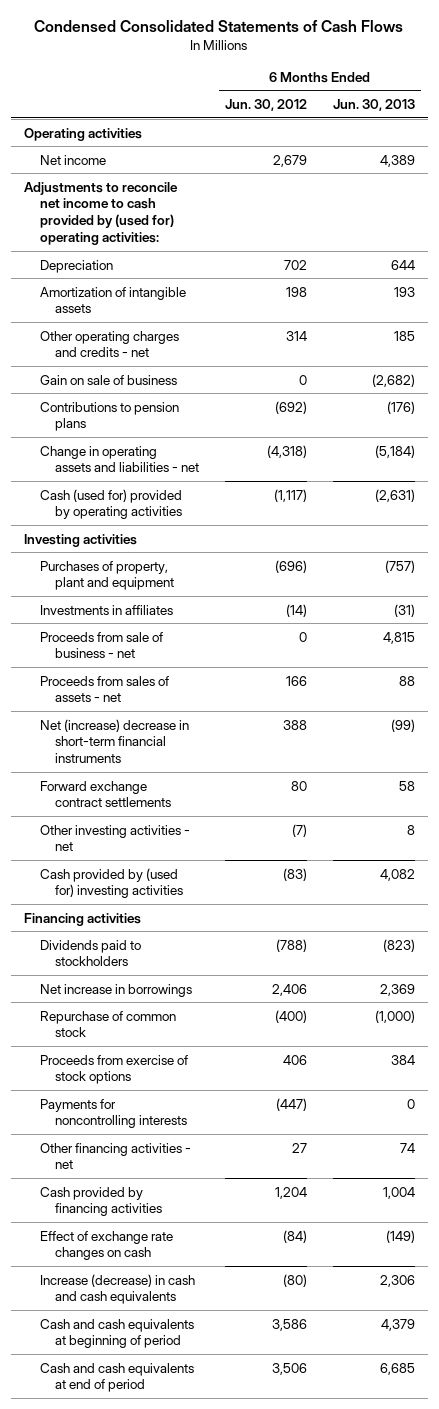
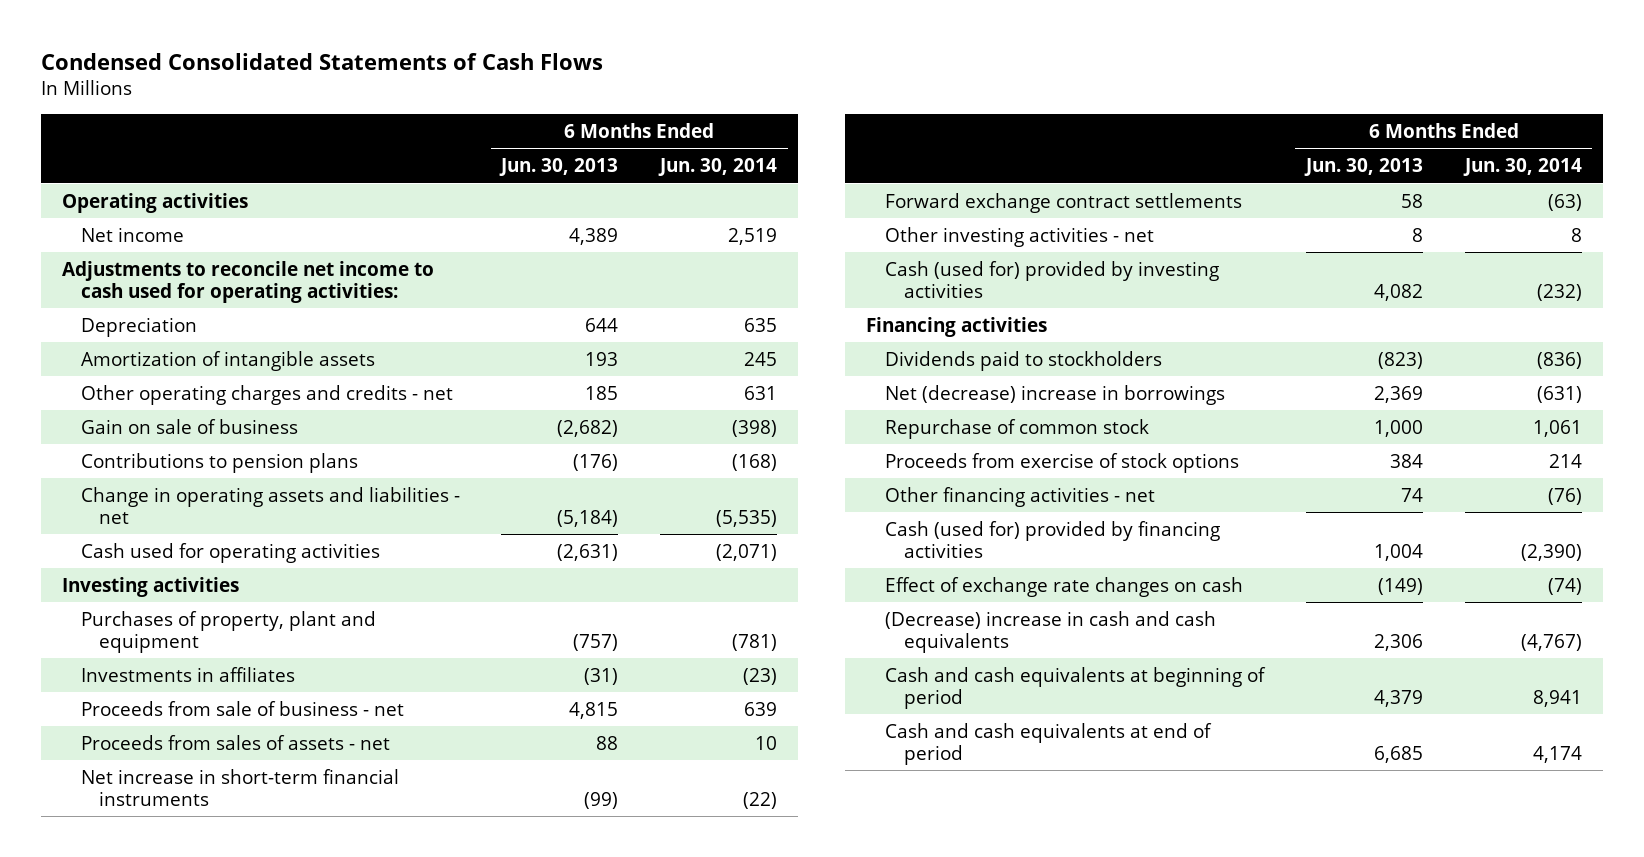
- | 6 Months Ended Jun. 30, 2012 | 6 Months Ended Jun. 30, 2013
+ | 6 Months Ended Jun. 30, 2013 | 6 Months Ended Jun. 30, 2014
- Adjustments to reconcile net income to cash provided by (used for) operating activities:
+ Adjustments to reconcile net income to cash used for operating activities:
- Cash (used for) provided by operating activities | (1,117) | (2,631)
+ Cash used for operating activities | (2,631) | (2,071)
- Net (increase) decrease in short-term financial instruments | 388 | (99)
+ Net increase in short-term financial instruments | (99) | (22)
- Cash provided by (used for) investing activities | (83) | 4,082
+ Cash (used for) provided by investing activities | 4,082 | (232)
- Net increase in borrowings | 2,406 | 2,369
- Repurchase of common stock | (400) | (1,000)
+ Net (decrease) increase in borrowings | 2,369 | (631)
+ Repurchase of common stock | 1,000 | 1,061
- Payments for noncontrolling interests | (447) | 0
- Cash provided by financing activities | 1,204 | 1,004
+ Cash (used for) provided by financing activities | 1,004 | (2,390)
- Increase (decrease) in cash and cash equivalents | (80) | 2,306
+ (Decrease) increase in cash and cash equivalents | 2,306 | (4,767)

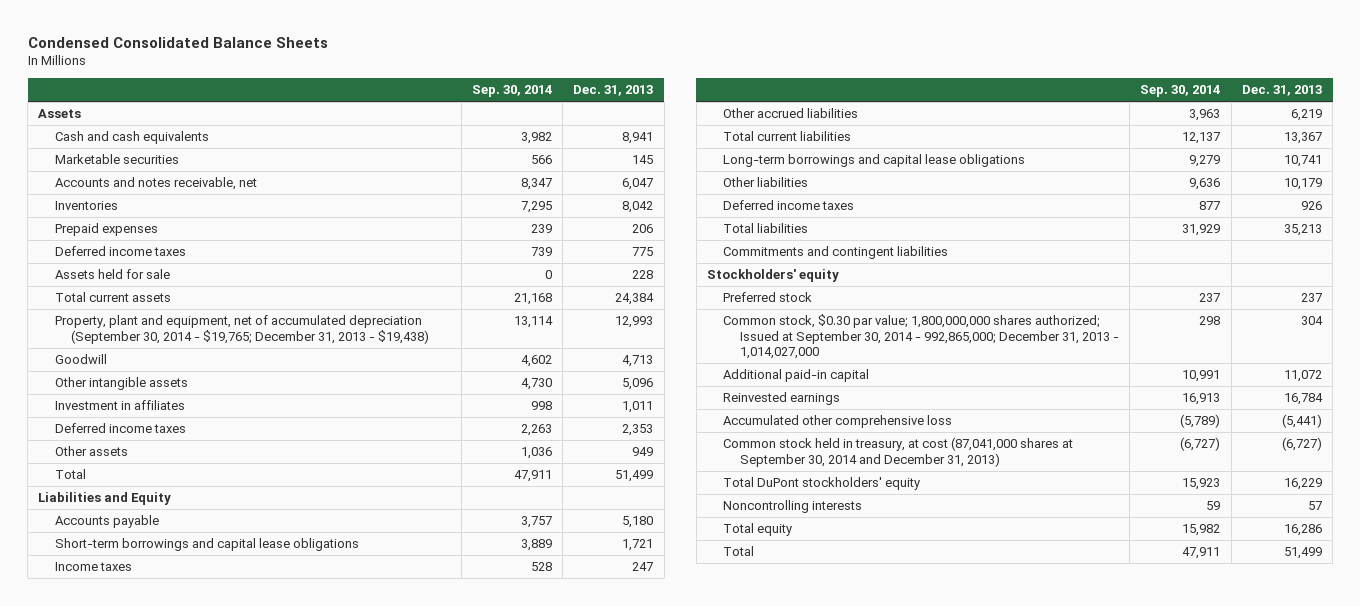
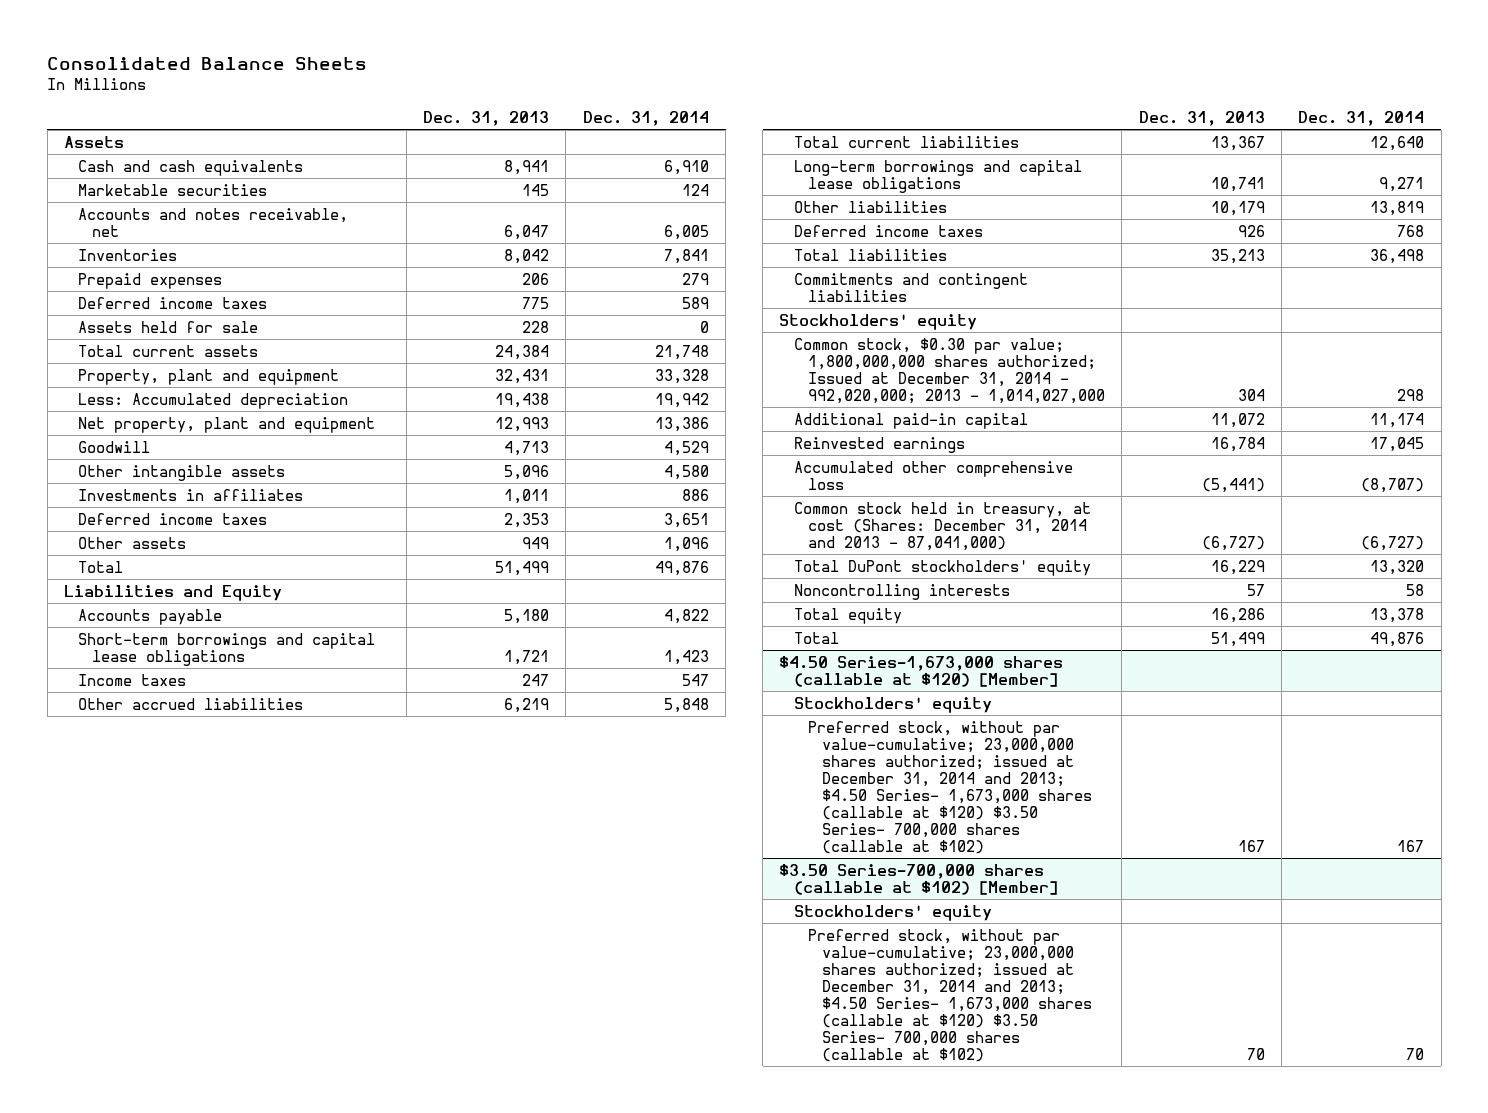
- Condensed Consolidated Balance Sheets
+ Consolidated Balance Sheets
- | Sep. 30, 2014 | Dec. 31, 2013
+ | Dec. 31, 2013 | Dec. 31, 2014
- Property, plant and equipment, net of accumulated depreciation (September 30, 2014 - $19,765; December 31, 2013 - $19,438) | 13,114 | 12,993
+ Property, plant and equipment | 32,431 | 33,328
+ Less: Accumulated depreciation | 19,438 | 19,942
+ Net property, plant and equipment | 12,993 | 13,386
- Investment in affiliates | 998 | 1,011
+ Investments in affiliates | 1,011 | 886
- Preferred stock | 237 | 237
- Common stock, $0.30 par value; 1,800,000,000 shares authorized; Issued at September 30, 2014 - 992,865,000; December 31, 2013 - 1,014,027,000 | 298 | 304
+ Common stock, $0.30 par value; 1,800,000,000 shares authorized; Issued at December 31, 2014 - 992,020,000; 2013 - 1,014,027,000 | 304 | 298
- Common stock held in treasury, at cost (87,041,000 shares at September 30, 2014 and December 31, 2013) | (6,727) | (6,727)
+ Common stock held in treasury, at cost (Shares: December 31, 2014 and 2013 - 87,041,000) | (6,727) | (6,727)
+ $4.50 Series-1,673,000 shares (callable at $120) [Member]
+ Stockholders' equity
+ Preferred stock, without par value-cumulative; 23,000,000 shares authorized; issued at December 31, 2014 and 2013; $4.50 Series- 1,673,000 shares (callable at $120) $3.50 Series- 700,000 shares (callable at $102) | 167 | 167
+ $3.50 Series-700,000 shares (callable at $102) [Member]
+ Stockholders' equity
+ Preferred stock, without par value-cumulative; 23,000,000 shares authorized; issued at December 31, 2014 and 2013; $4.50 Series- 1,673,000 shares (callable at $120) $3.50 Series- 700,000 shares (callable at $102) | 70 | 70

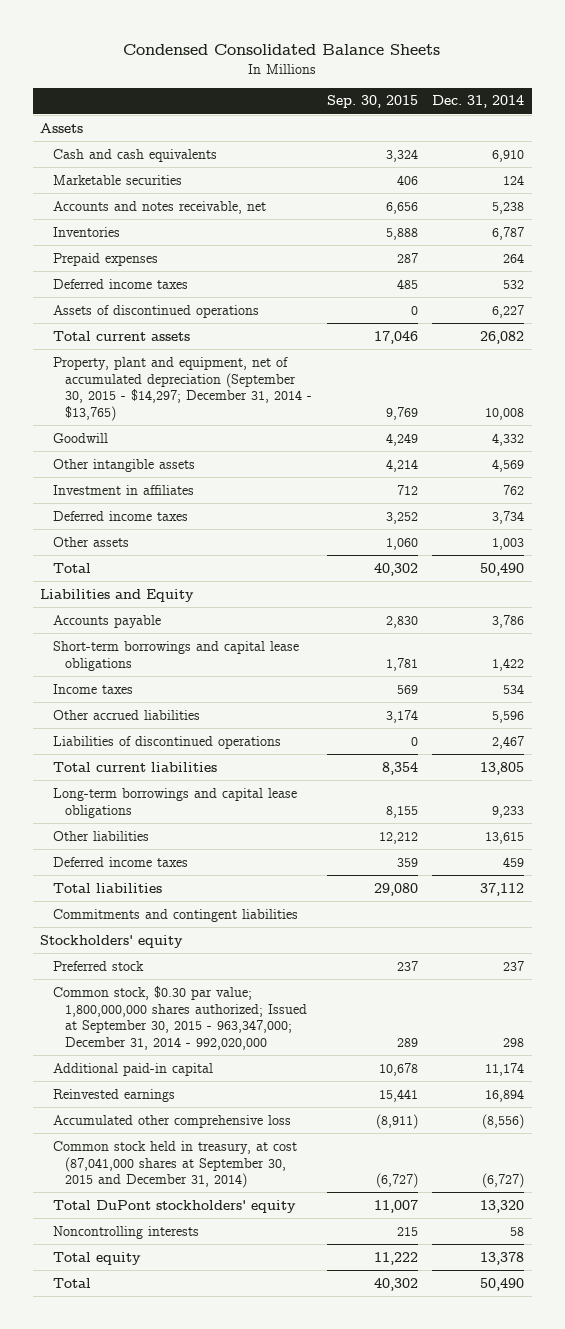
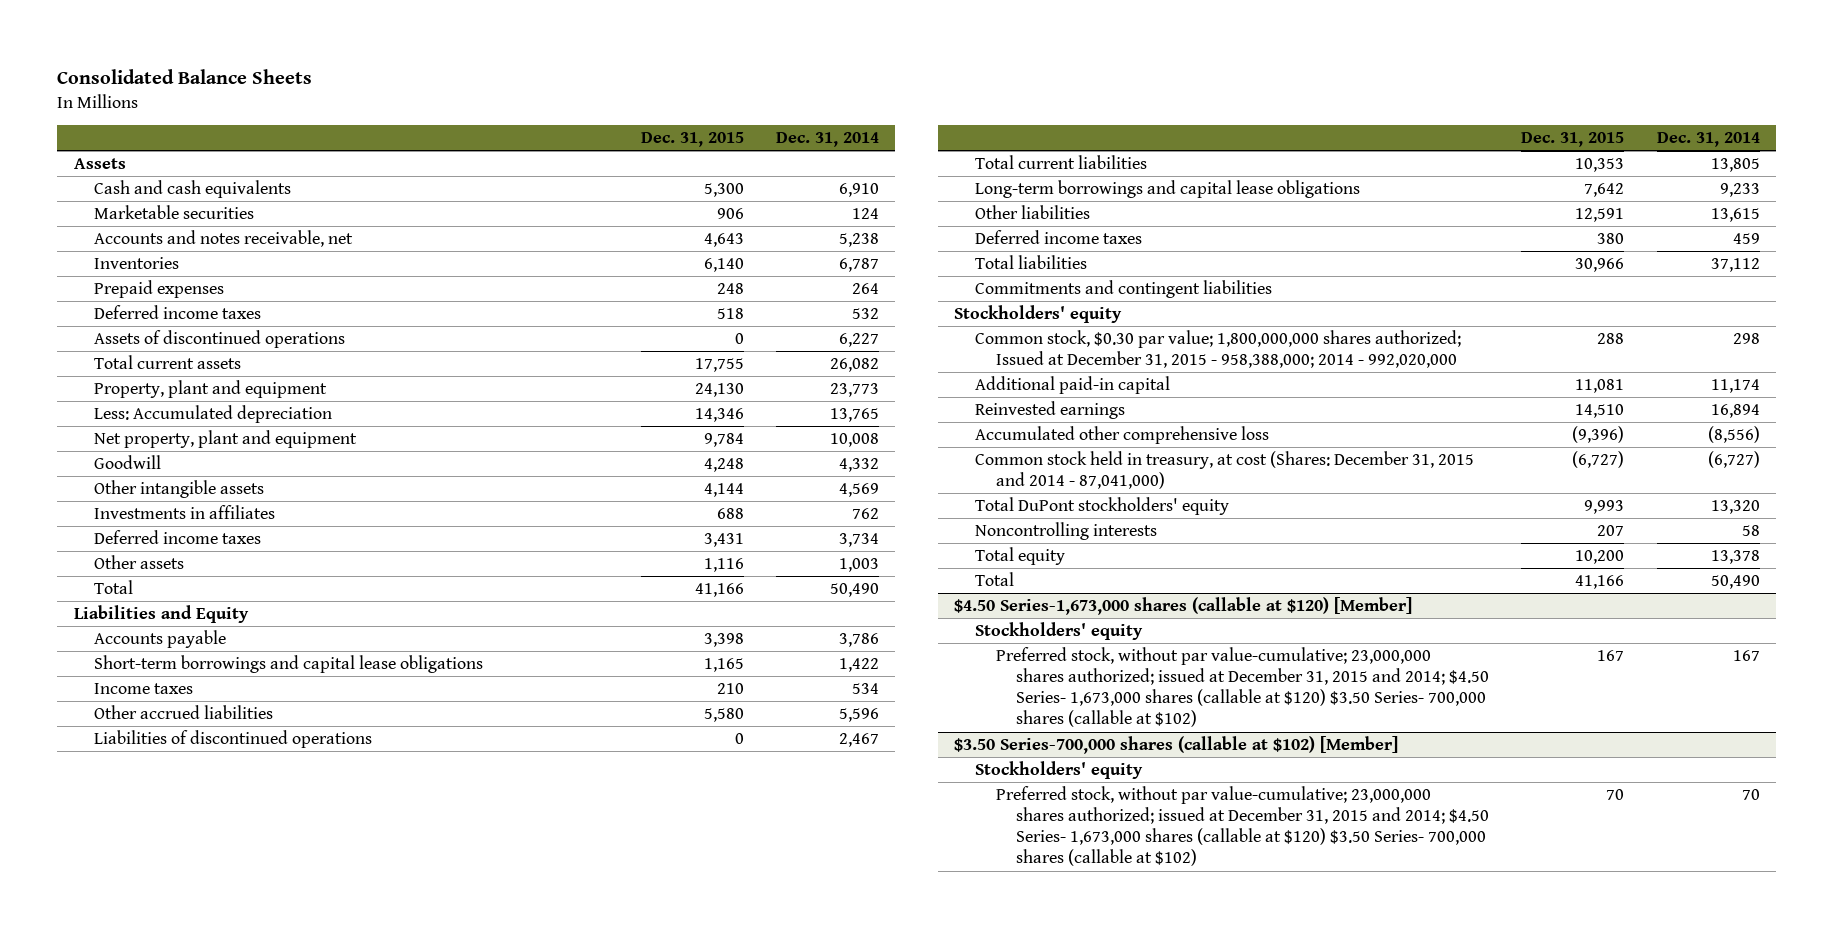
- Condensed Consolidated Balance Sheets
+ Consolidated Balance Sheets
- | Sep. 30, 2015 | Dec. 31, 2014
+ | Dec. 31, 2015 | Dec. 31, 2014
- Property, plant and equipment, net of accumulated depreciation (September 30, 2015 - $14,297; December 31, 2014 - $13,765) | 9,769 | 10,008
+ Property, plant and equipment | 24,130 | 23,773
+ Less: Accumulated depreciation | 14,346 | 13,765
+ Net property, plant and equipment | 9,784 | 10,008
- Investment in affiliates | 712 | 762
+ Investments in affiliates | 688 | 762
- Preferred stock | 237 | 237
- Common stock, $0.30 par value; 1,800,000,000 shares authorized; Issued at September 30, 2015 - 963,347,000; December 31, 2014 - 992,020,000 | 289 | 298
+ Common stock, $0.30 par value; 1,800,000,000 shares authorized; Issued at December 31, 2015 - 958,388,000; 2014 - 992,020,000 | 288 | 298
- Common stock held in treasury, at cost (87,041,000 shares at September 30, 2015 and December 31, 2014) | (6,727) | (6,727)
+ Common stock held in treasury, at cost (Shares: December 31, 2015 and 2014 - 87,041,000) | (6,727) | (6,727)
+ $4.50 Series-1,673,000 shares (callable at $120) [Member]
+ Stockholders' equity
+ Preferred stock, without par value-cumulative; 23,000,000 shares authorized; issued at December 31, 2015 and 2014; $4.50 Series- 1,673,000 shares (callable at $120) $3.50 Series- 700,000 shares (callable at $102) | 167 | 167
+ $3.50 Series-700,000 shares (callable at $102) [Member]
+ Stockholders' equity
+ Preferred stock, without par value-cumulative; 23,000,000 shares authorized; issued at December 31, 2015 and 2014; $4.50 Series- 1,673,000 shares (callable at $120) $3.50 Series- 700,000 shares (callable at $102) | 70 | 70

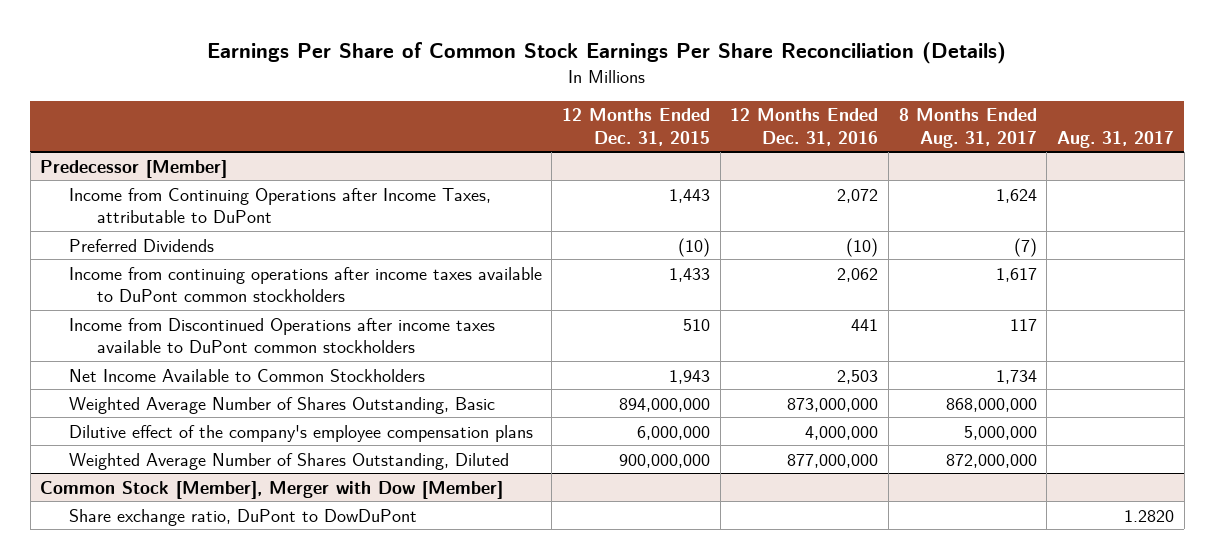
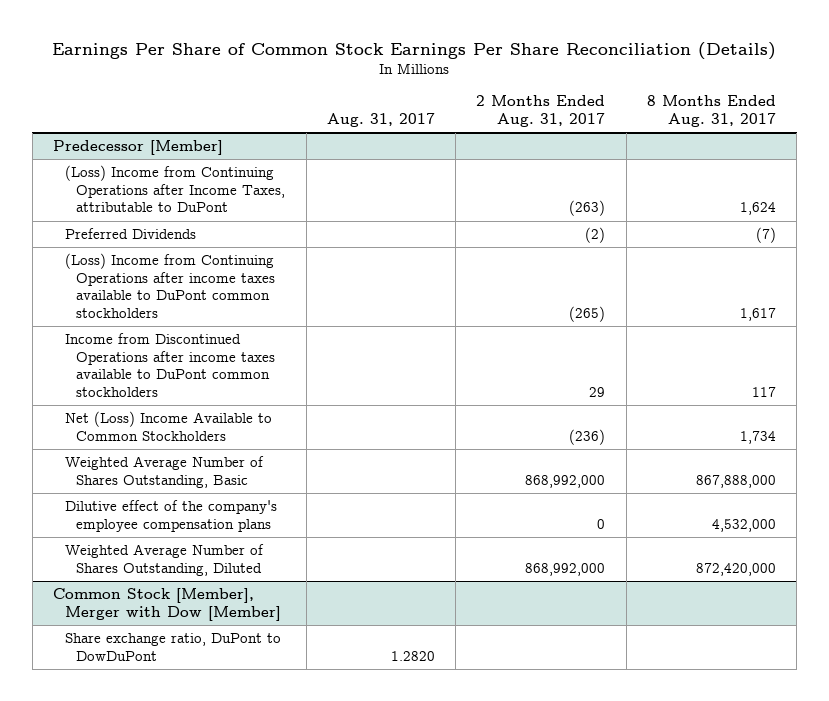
- | 12 Months Ended Dec. 31, 2015 | 12 Months Ended Dec. 31, 2016 | 8 Months Ended Aug. 31, 2017 | Aug. 31, 2017
+ | Aug. 31, 2017 | 2 Months Ended Aug. 31, 2017 | 8 Months Ended Aug. 31, 2017
@ Predecessor [Member]
- Income from Continuing Operations after Income Taxes, attributable to DuPont | 1,443 | 2,072 | 1,624 |
+ (Loss) Income from Continuing Operations after Income Taxes, attributable to DuPont | | (263) | 1,624
- Income from continuing operations after income taxes available to DuPont common stockholders | 1,433 | 2,062 | 1,617 |
+ (Loss) Income from Continuing Operations after income taxes available to DuPont common stockholders | | (265) | 1,617
- Net Income Available to Common Stockholders | 1,943 | 2,503 | 1,734 |
- Weighted Average Number of Shares Outstanding, Basic | 894,000,000 | 873,000,000 | 868,000,000 |
- Dilutive effect of the company's employee compensation plans | 6,000,000 | 4,000,000 | 5,000,000 |
- Weighted Average Number of Shares Outstanding, Diluted | 900,000,000 | 877,000,000 | 872,000,000 |
+ Net (Loss) Income Available to Common Stockholders | | (236) | 1,734
+ Weighted Average Number of Shares Outstanding, Basic | | 868,992,000 | 867,888,000
+ Dilutive effect of the company's employee compensation plans | | 0 | 4,532,000
+ Weighted Average Number of Shares Outstanding, Diluted | | 868,992,000 | 872,420,000

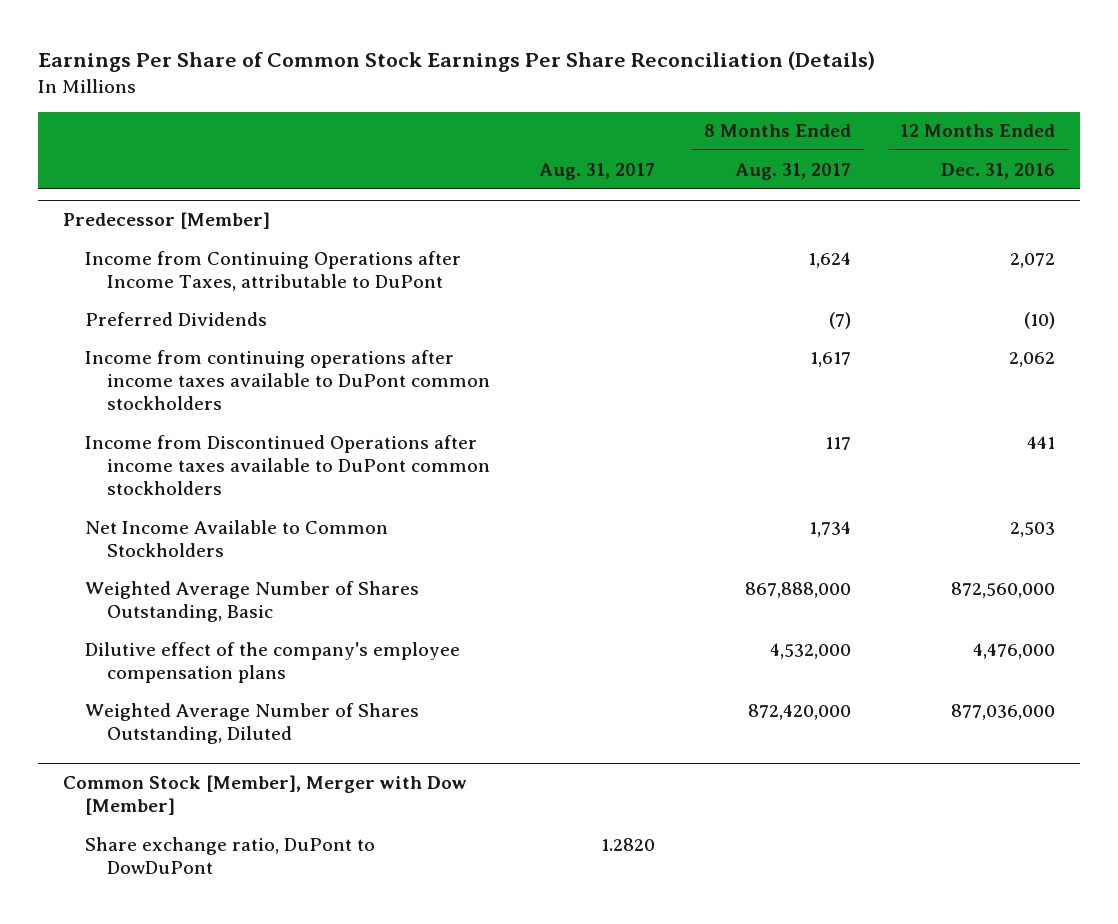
- | Aug. 31, 2017 | 2 Months Ended Aug. 31, 2017 | 8 Months Ended Aug. 31, 2017
+ | Aug. 31, 2017 | 8 Months Ended Aug. 31, 2017 | 12 Months Ended Dec. 31, 2016
@ Predecessor [Member]
- (Loss) Income from Continuing Operations after Income Taxes, attributable to DuPont | | (263) | 1,624
+ Income from Continuing Operations after Income Taxes, attributable to DuPont | | 1,624 | 2,072
- (Loss) Income from Continuing Operations after income taxes available to DuPont common stockholders | | (265) | 1,617
+ Income from continuing operations after income taxes available to DuPont common stockholders | | 1,617 | 2,062
- Net (Loss) Income Available to Common Stockholders | | (236) | 1,734
+ Net Income Available to Common Stockholders | | 1,734 | 2,503

